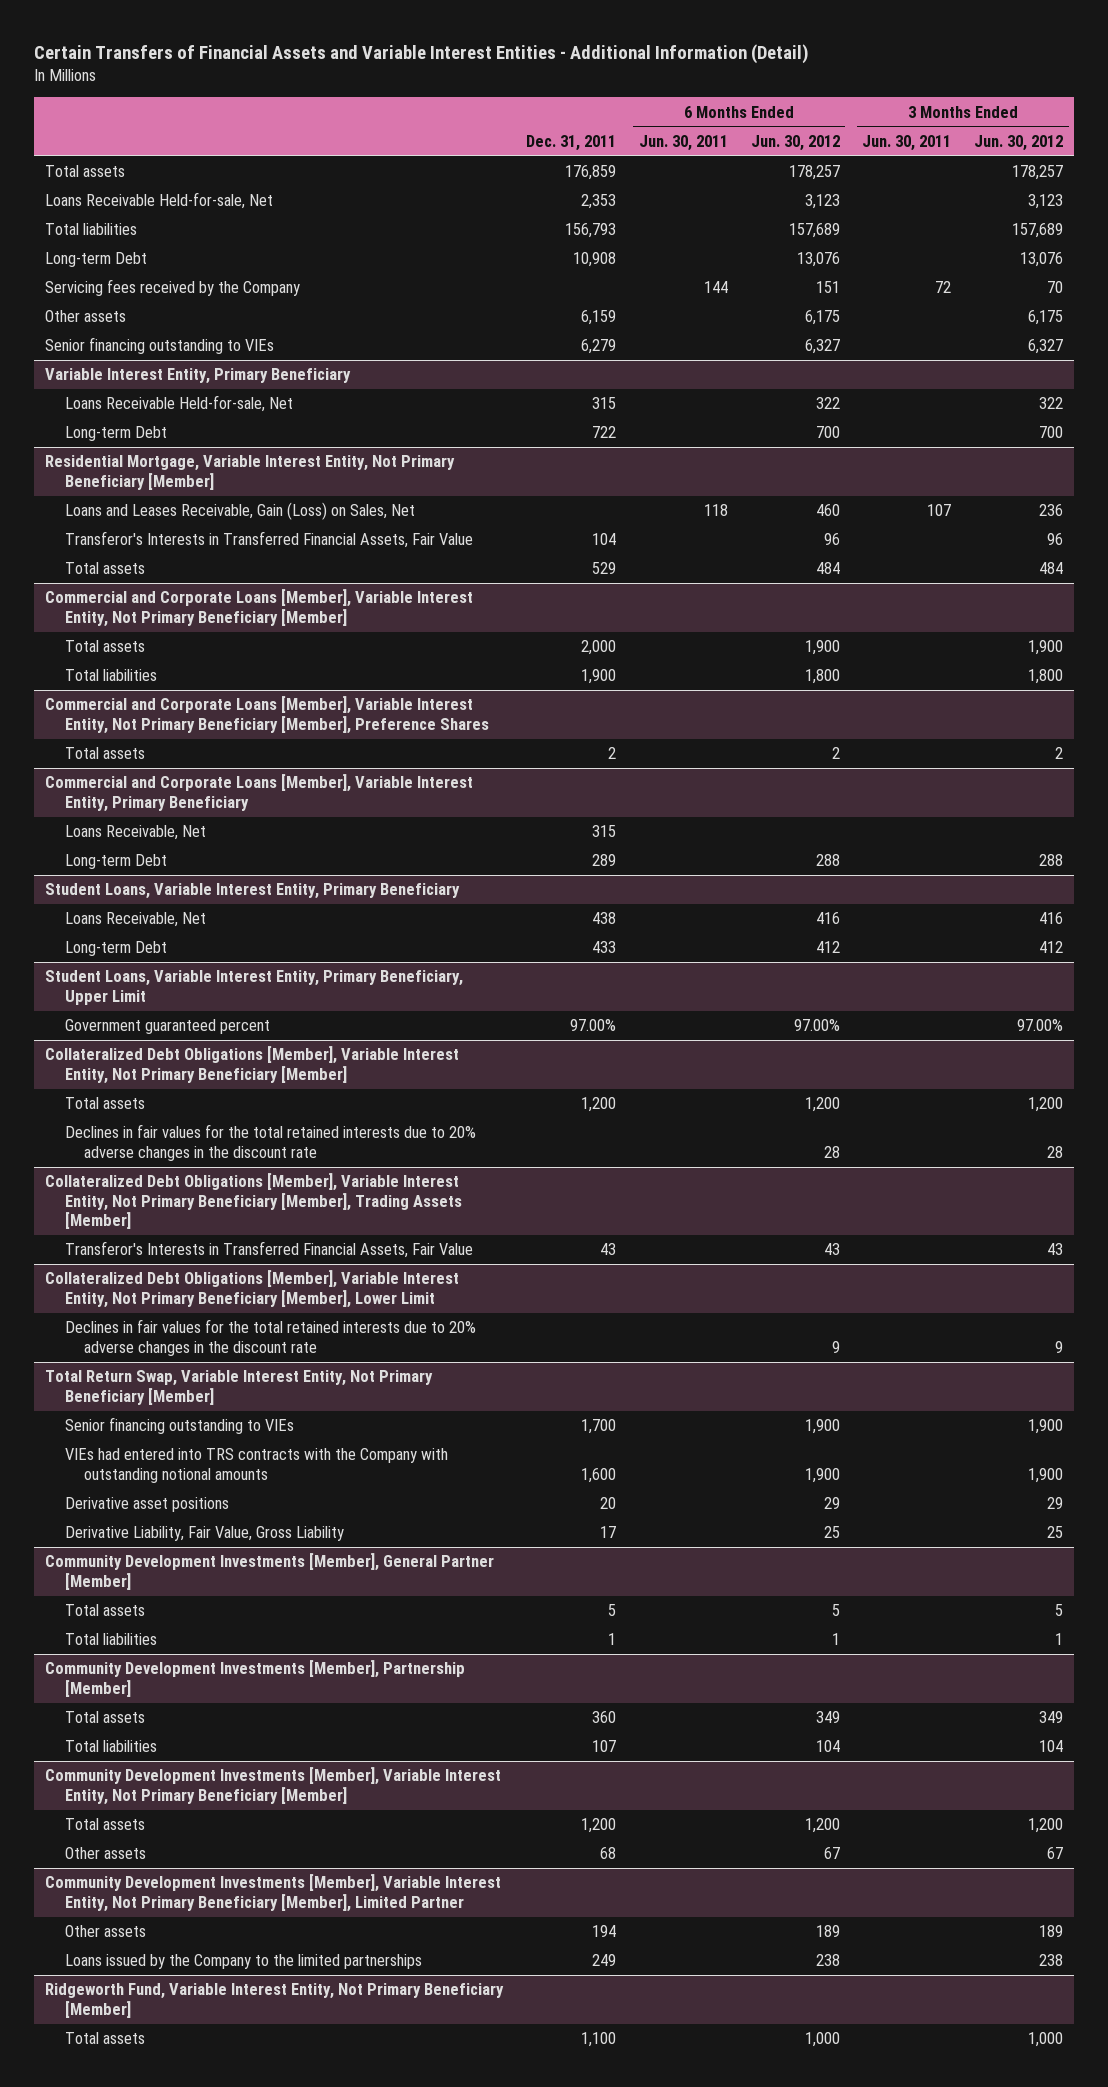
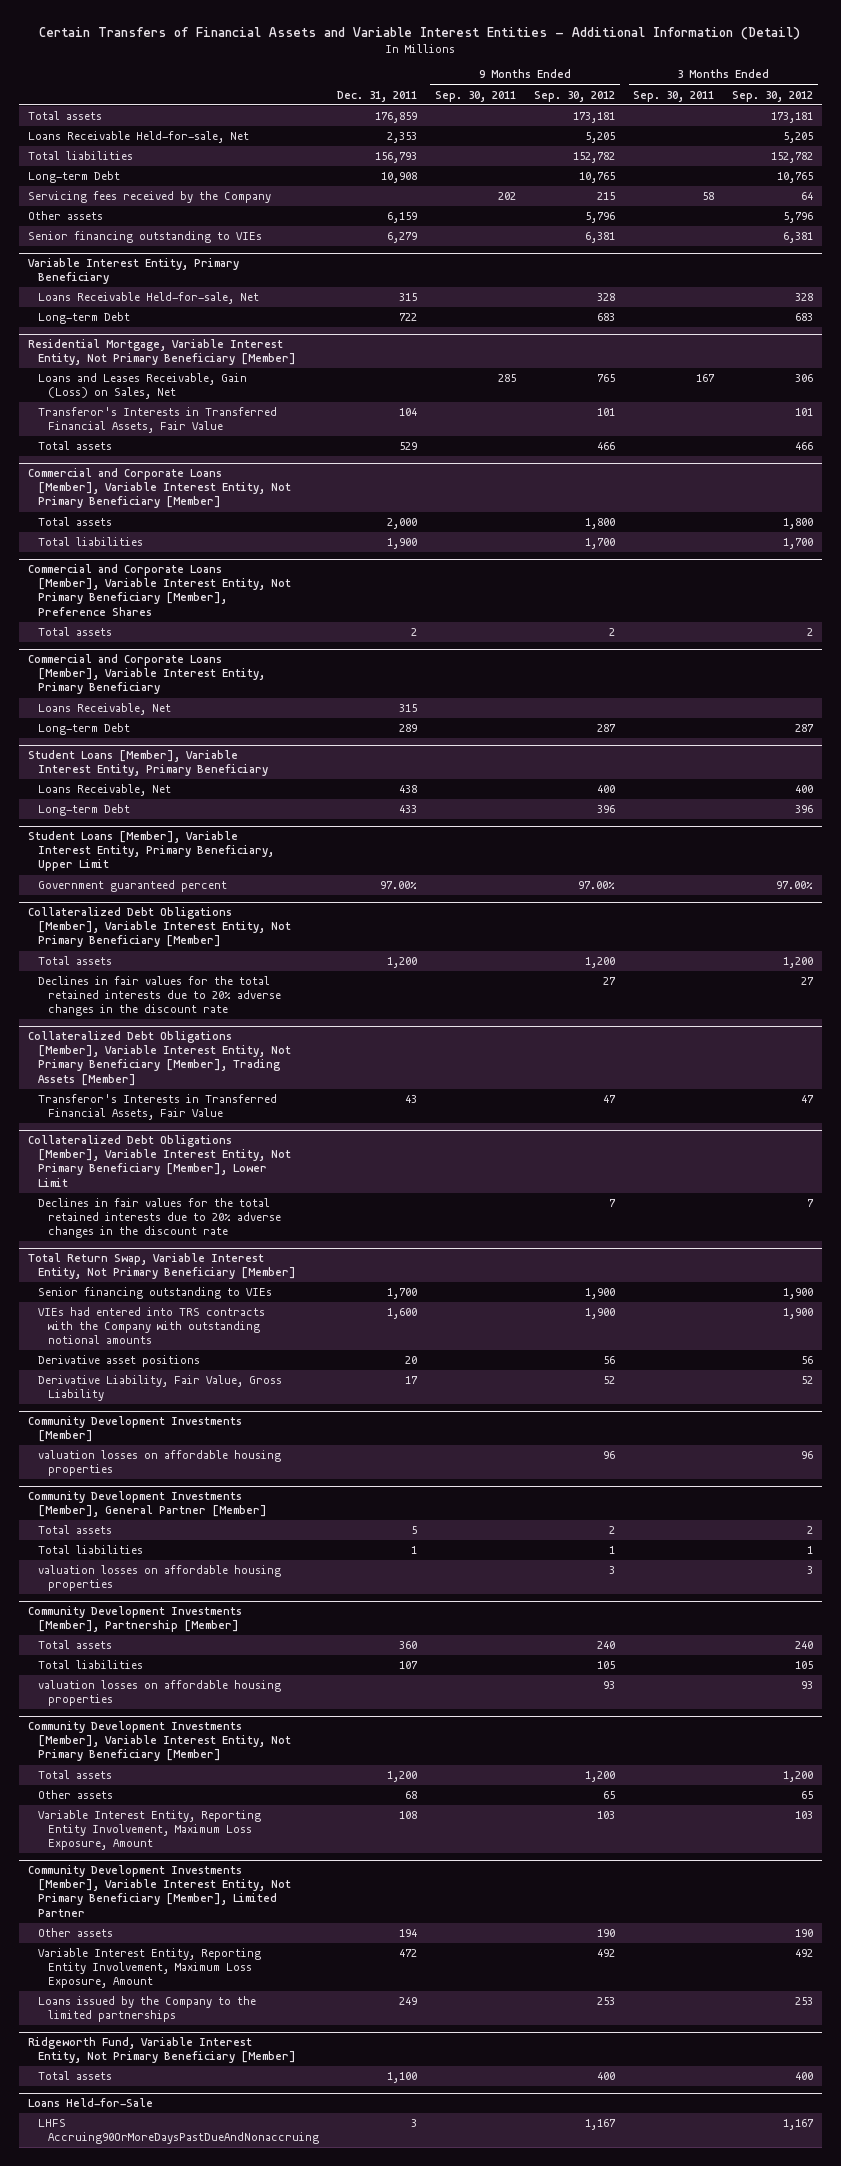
- | Dec. 31, 2011 | 6 Months Ended Jun. 30, 2011 | 6 Months Ended Jun. 30, 2012 | 3 Months Ended Jun. 30, 2011 | 3 Months Ended Jun. 30, 2012
+ | Dec. 31, 2011 | 9 Months Ended Sep. 30, 2011 | 9 Months Ended Sep. 30, 2012 | 3 Months Ended Sep. 30, 2011 | 3 Months Ended Sep. 30, 2012
- Student Loans, Variable Interest Entity, Primary Beneficiary
+ Student Loans [Member], Variable Interest Entity, Primary Beneficiary
- Student Loans, Variable Interest Entity, Primary Beneficiary, Upper Limit
+ Student Loans [Member], Variable Interest Entity, Primary Beneficiary, Upper Limit
+ Community Development Investments [Member]
+ valuation losses on affordable housing properties | | | 96 | | 96
@ Community Development Investments [Member], General Partner [Member]
+ valuation losses on affordable housing properties | | | 3 | | 3
@ Community Development Investments [Member], Partnership [Member]
+ valuation losses on affordable housing properties | | | 93 | | 93
@ Community Development Investments [Member], Variable Interest Entity, Not Primary Beneficiary [Member]
+ Variable Interest Entity, Reporting Entity Involvement, Maximum Loss Exposure, Amount | 108 | | 103 | | 103
@ Community Development Investments [Member], Variable Interest Entity, Not Primary Beneficiary [Member], Limited Partner
+ Variable Interest Entity, Reporting Entity Involvement, Maximum Loss Exposure, Amount | 472 | | 492 | | 492
+ Loans Held-for-Sale
+ LHFS Accruing90OrMoreDaysPastDueAndNonaccruing | 3 | | 1,167 | | 1,167

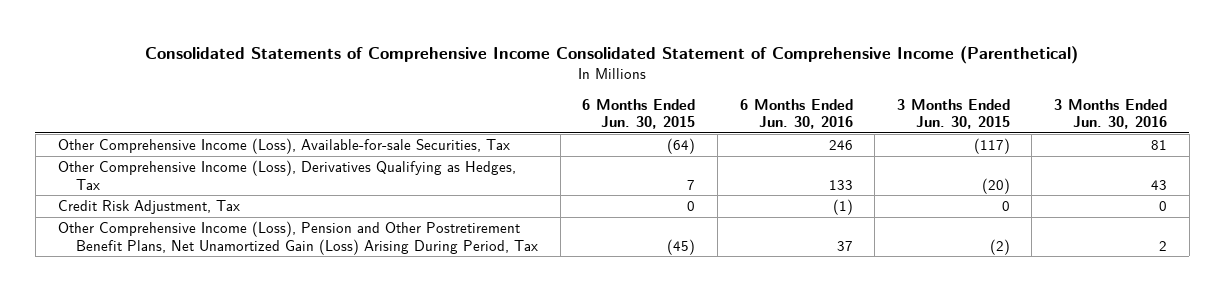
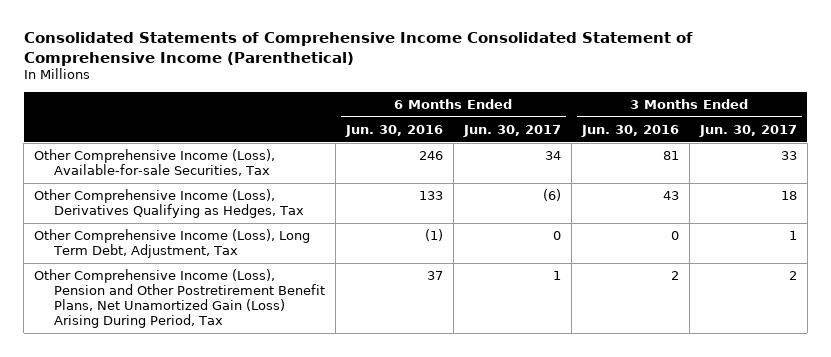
- | 6 Months Ended Jun. 30, 2015 | 6 Months Ended Jun. 30, 2016 | 3 Months Ended Jun. 30, 2015 | 3 Months Ended Jun. 30, 2016
+ | 6 Months Ended Jun. 30, 2016 | 6 Months Ended Jun. 30, 2017 | 3 Months Ended Jun. 30, 2016 | 3 Months Ended Jun. 30, 2017
- Credit Risk Adjustment, Tax | 0 | (1) | 0 | 0
+ Other Comprehensive Income (Loss), Long Term Debt, Adjustment, Tax | (1) | 0 | 0 | 1

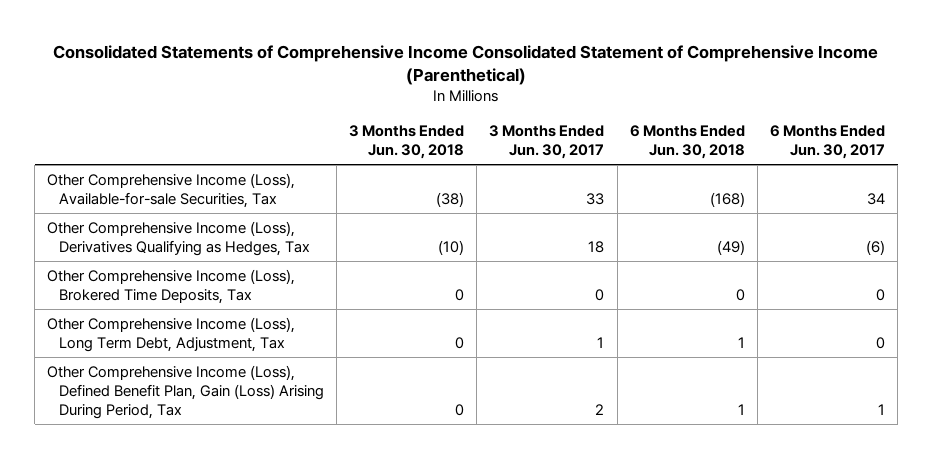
- | 6 Months Ended Jun. 30, 2016 | 6 Months Ended Jun. 30, 2017 | 3 Months Ended Jun. 30, 2016 | 3 Months Ended Jun. 30, 2017
+ | 3 Months Ended Jun. 30, 2018 | 3 Months Ended Jun. 30, 2017 | 6 Months Ended Jun. 30, 2018 | 6 Months Ended Jun. 30, 2017
+ Other Comprehensive Income (Loss), Brokered Time Deposits, Tax | 0 | 0 | 0 | 0
- Other Comprehensive Income (Loss), Pension and Other Postretirement Benefit Plans, Net Unamortized Gain (Loss) Arising During Period, Tax | 37 | 1 | 2 | 2
+ Other Comprehensive Income (Loss), Defined Benefit Plan, Gain (Loss) Arising During Period, Tax | 0 | 2 | 1 | 1

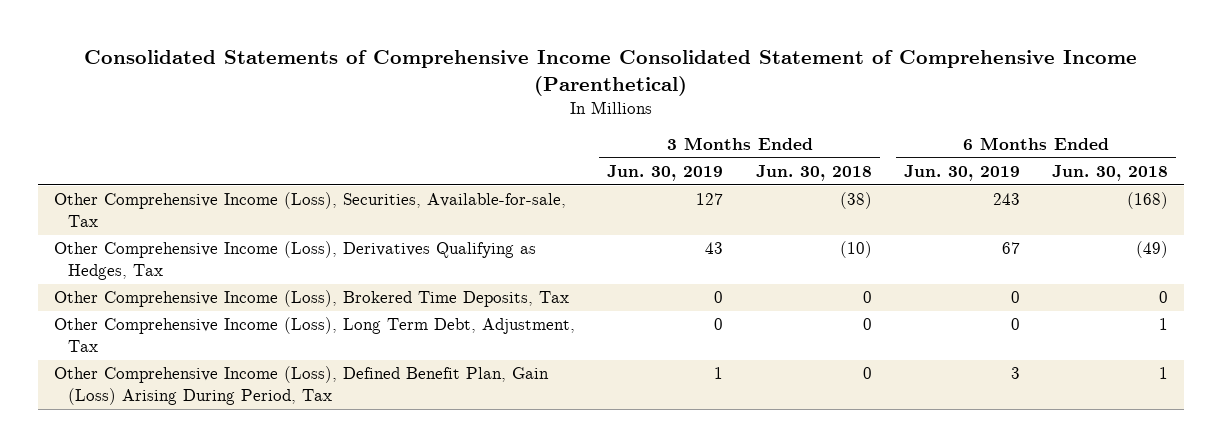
- | 3 Months Ended Jun. 30, 2018 | 3 Months Ended Jun. 30, 2017 | 6 Months Ended Jun. 30, 2018 | 6 Months Ended Jun. 30, 2017
+ | 3 Months Ended Jun. 30, 2019 | 3 Months Ended Jun. 30, 2018 | 6 Months Ended Jun. 30, 2019 | 6 Months Ended Jun. 30, 2018
- Other Comprehensive Income (Loss), Available-for-sale Securities, Tax | (38) | 33 | (168) | 34
+ Other Comprehensive Income (Loss), Securities, Available-for-sale, Tax | 127 | (38) | 243 | (168)

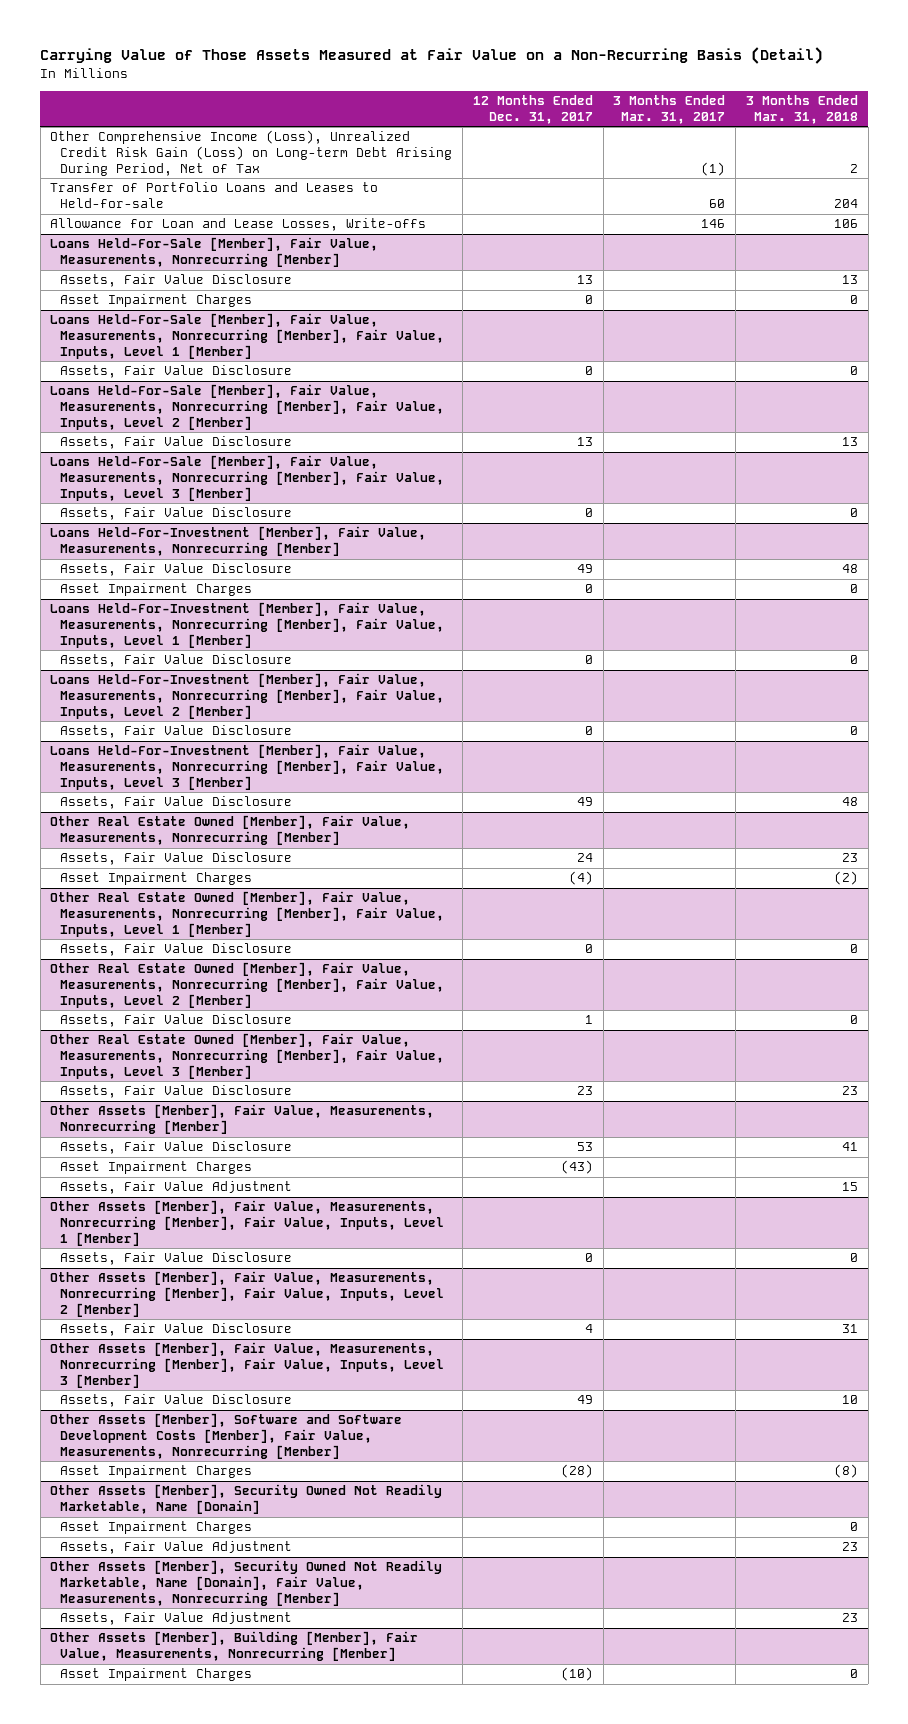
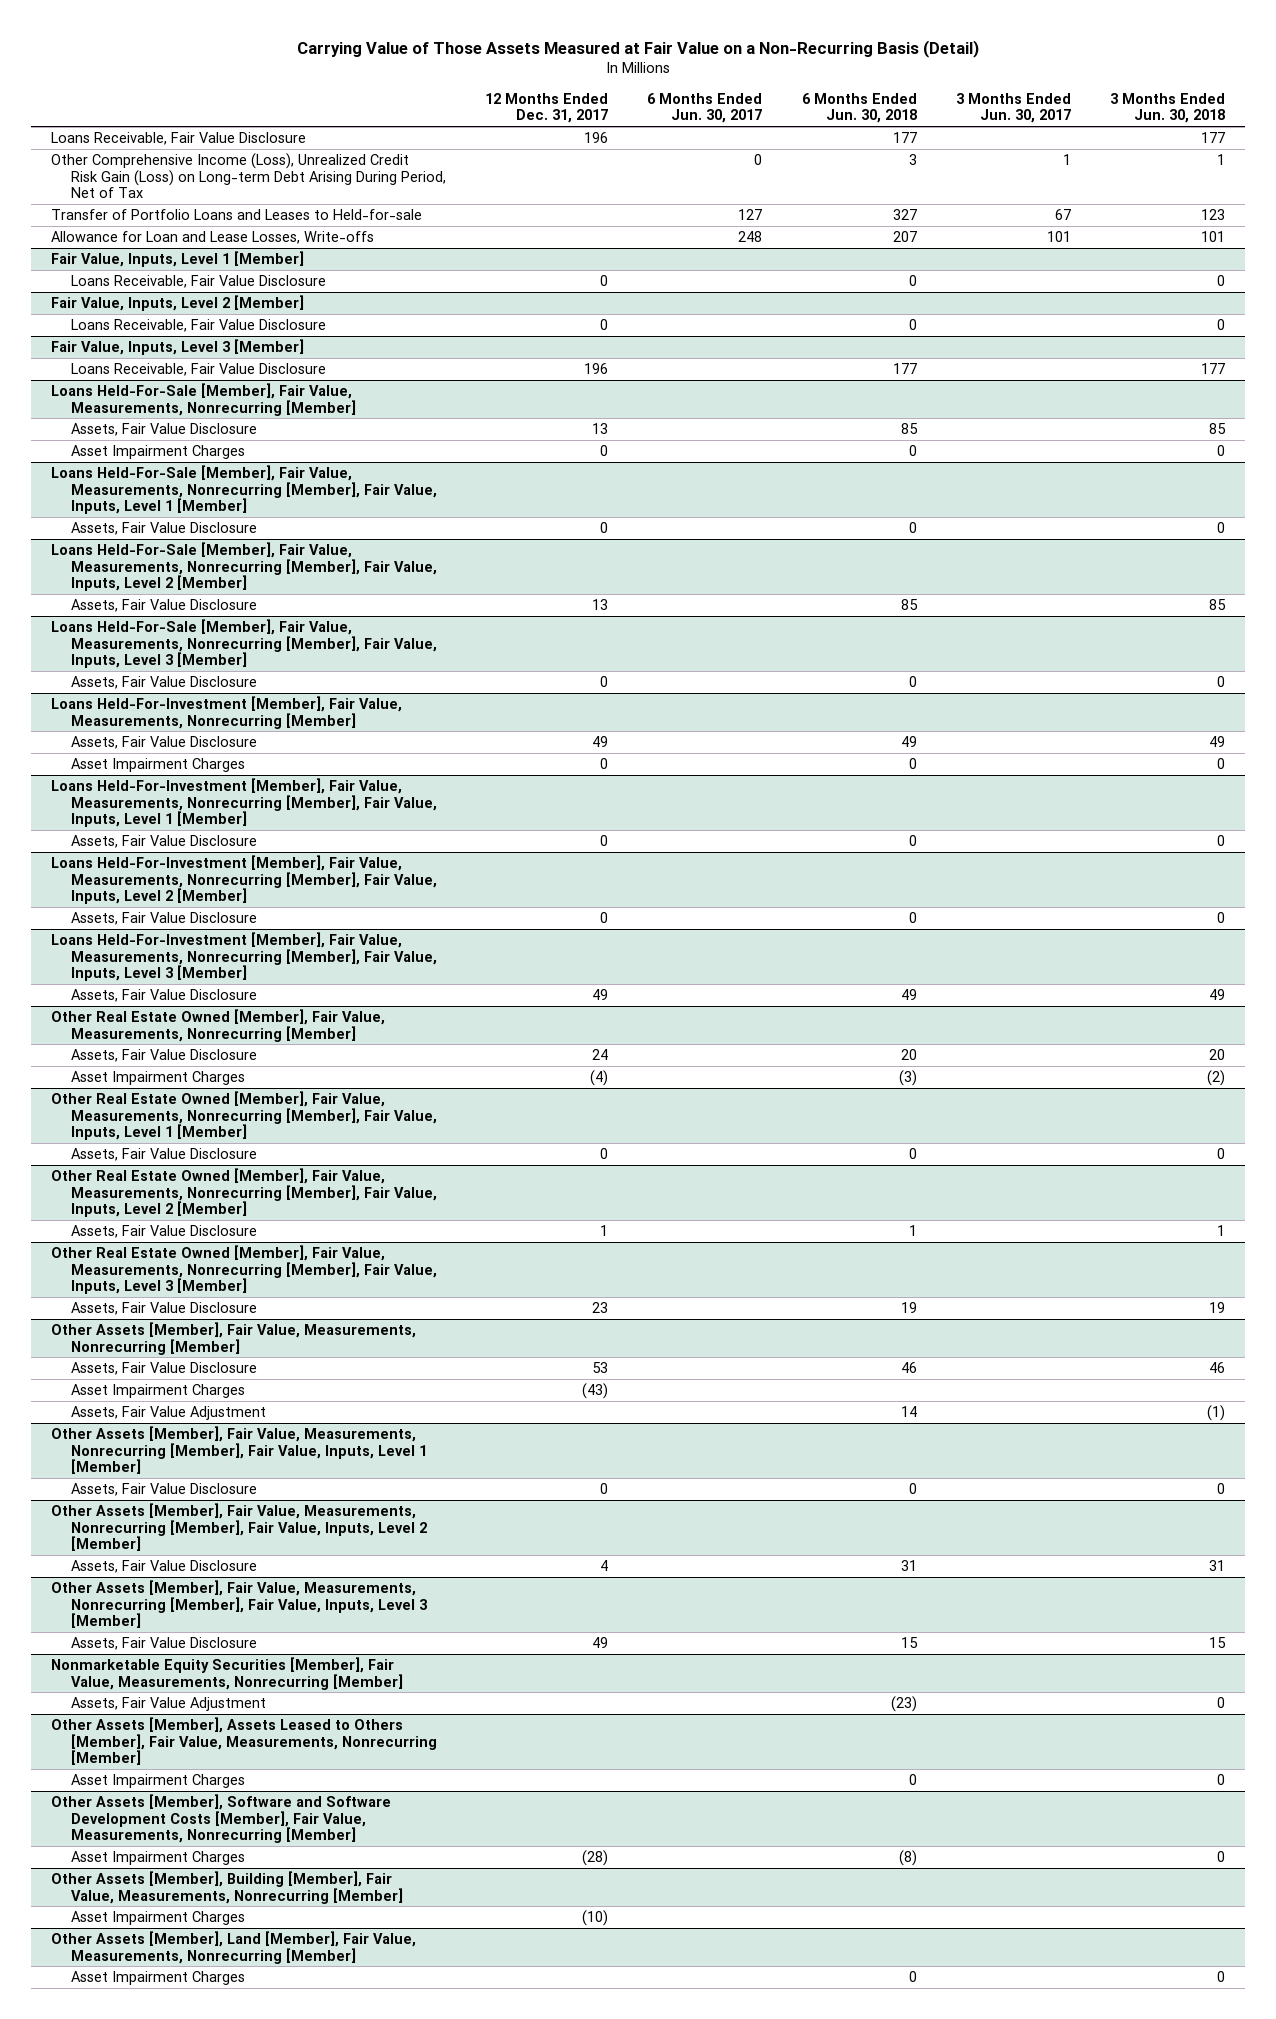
- | 12 Months Ended Dec. 31, 2017 | 3 Months Ended Mar. 31, 2017 | 3 Months Ended Mar. 31, 2018
+ | 12 Months Ended Dec. 31, 2017 | 6 Months Ended Jun. 30, 2017 | 6 Months Ended Jun. 30, 2018 | 3 Months Ended Jun. 30, 2017 | 3 Months Ended Jun. 30, 2018
+ Loans Receivable, Fair Value Disclosure | 196 | | 177 | | 177
+ Fair Value, Inputs, Level 1 [Member]
+ Loans Receivable, Fair Value Disclosure | 0 | | 0 | | 0
+ Fair Value, Inputs, Level 2 [Member]
+ Loans Receivable, Fair Value Disclosure | 0 | | 0 | | 0
+ Fair Value, Inputs, Level 3 [Member]
+ Loans Receivable, Fair Value Disclosure | 196 | | 177 | | 177
+ Nonmarketable Equity Securities [Member], Fair Value, Measurements, Nonrecurring [Member]
+ Assets, Fair Value Adjustment | | | (23) | | 0
+ Other Assets [Member], Assets Leased to Others [Member], Fair Value, Measurements, Nonrecurring [Member]
+ Asset Impairment Charges | | | 0 | | 0
- Other Assets [Member], Security Owned Not Readily Marketable, Name [Domain]
- Asset Impairment Charges | | | 0
- Assets, Fair Value Adjustment | | | 23
- Other Assets [Member], Security Owned Not Readily Marketable, Name [Domain], Fair Value, Measurements, Nonrecurring [Member]
- Assets, Fair Value Adjustment | | | 23
+ Other Assets [Member], Land [Member], Fair Value, Measurements, Nonrecurring [Member]
+ Asset Impairment Charges | | | 0 | | 0

